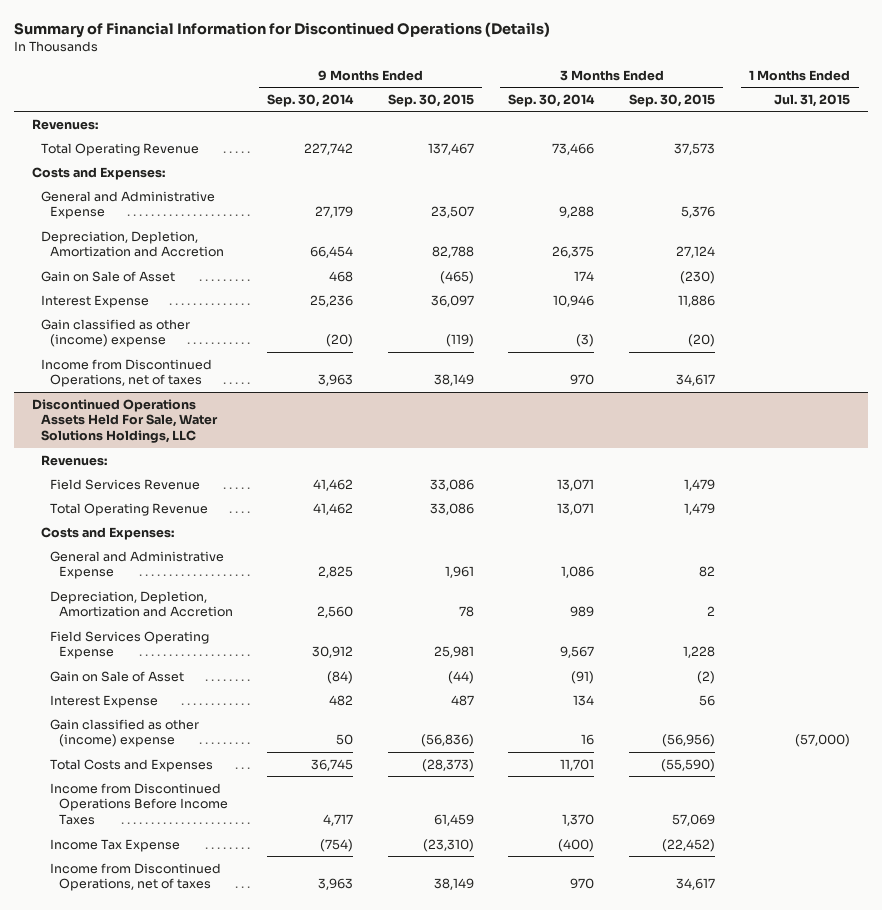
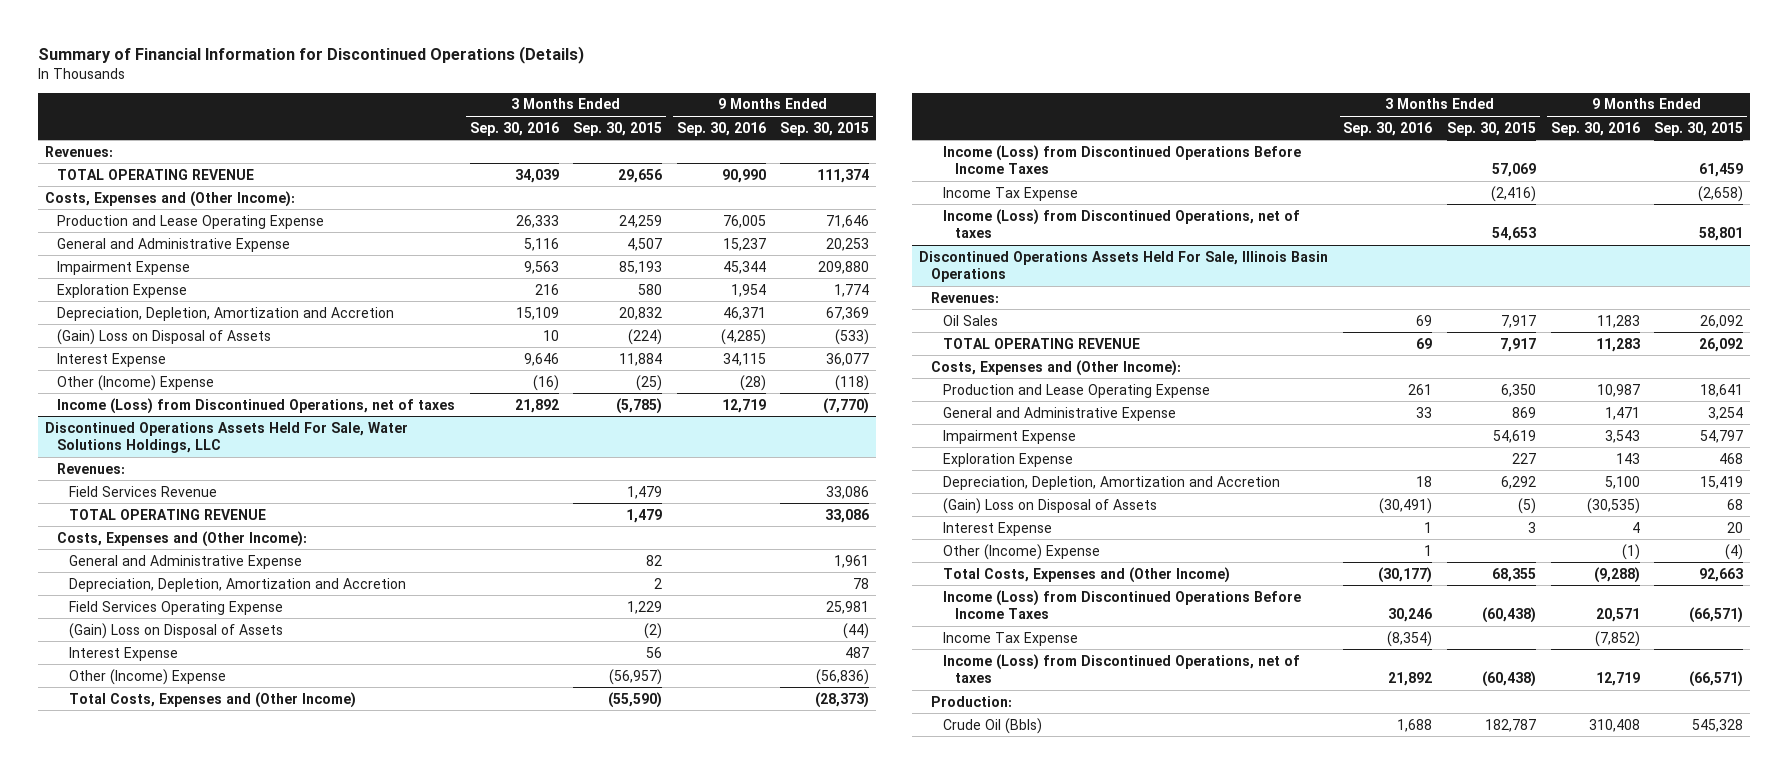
- | 9 Months Ended Sep. 30, 2014 | 9 Months Ended Sep. 30, 2015 | 3 Months Ended Sep. 30, 2014 | 3 Months Ended Sep. 30, 2015 | 1 Months Ended Jul. 31, 2015
+ | 3 Months Ended Sep. 30, 2016 | 3 Months Ended Sep. 30, 2015 | 9 Months Ended Sep. 30, 2016 | 9 Months Ended Sep. 30, 2015
- Total Operating Revenue | 227,742 | 137,467 | 73,466 | 37,573 |
- Costs and Expenses:
- General and Administrative Expense | 27,179 | 23,507 | 9,288 | 5,376 |
- Depreciation, Depletion, Amortization and Accretion | 66,454 | 82,788 | 26,375 | 27,124 |
- Gain on Sale of Asset | 468 | (465) | 174 | (230) |
- Interest Expense | 25,236 | 36,097 | 10,946 | 11,886 |
- Gain classified as other (income) expense | (20) | (119) | (3) | (20) |
- Income from Discontinued Operations, net of taxes | 3,963 | 38,149 | 970 | 34,617 |
+ TOTAL OPERATING REVENUE | 34,039 | 29,656 | 90,990 | 111,374
+ Costs, Expenses and (Other Income):
+ Production and Lease Operating Expense | 26,333 | 24,259 | 76,005 | 71,646
+ General and Administrative Expense | 5,116 | 4,507 | 15,237 | 20,253
+ Impairment Expense | 9,563 | 85,193 | 45,344 | 209,880
+ Exploration Expense | 216 | 580 | 1,954 | 1,774
+ Depreciation, Depletion, Amortization and Accretion | 15,109 | 20,832 | 46,371 | 67,369
+ (Gain) Loss on Disposal of Assets | 10 | (224) | (4,285) | (533)
+ Interest Expense | 9,646 | 11,884 | 34,115 | 36,077
+ Other (Income) Expense | (16) | (25) | (28) | (118)
+ Income (Loss) from Discontinued Operations, net of taxes | 21,892 | (5,785) | 12,719 | (7,770)
@ Discontinued Operations Assets Held For Sale, Water Solutions Holdings, LLC
- Total Operating Revenue | 41,462 | 33,086 | 13,071 | 1,479 |
- Costs and Expenses:
+ TOTAL OPERATING REVENUE | | 1,479 | | 33,086
+ Costs, Expenses and (Other Income):
- Field Services Operating Expense | 30,912 | 25,981 | 9,567 | 1,228 |
- Gain on Sale of Asset | (84) | (44) | (91) | (2) |
+ Field Services Operating Expense | | 1,229 | | 25,981
+ (Gain) Loss on Disposal of Assets | | (2) | | (44)
- Gain classified as other (income) expense | 50 | (56,836) | 16 | (56,956) | (57,000)
- Total Costs and Expenses | 36,745 | (28,373) | 11,701 | (55,590) |
- Income from Discontinued Operations Before Income Taxes | 4,717 | 61,459 | 1,370 | 57,069 |
- Income Tax Expense | (754) | (23,310) | (400) | (22,452) |
- Income from Discontinued Operations, net of taxes | 3,963 | 38,149 | 970 | 34,617 |
+ Other (Income) Expense | | (56,957) | | (56,836)
+ Total Costs, Expenses and (Other Income) | | (55,590) | | (28,373)
+ Income (Loss) from Discontinued Operations Before Income Taxes | | 57,069 | | 61,459
+ Income Tax Expense | | (2,416) | | (2,658)
+ Income (Loss) from Discontinued Operations, net of taxes | | 54,653 | | 58,801
+ Discontinued Operations Assets Held For Sale, Illinois Basin Operations
+ Revenues:
+ Oil Sales | 69 | 7,917 | 11,283 | 26,092
+ TOTAL OPERATING REVENUE | 69 | 7,917 | 11,283 | 26,092
+ Costs, Expenses and (Other Income):
+ Production and Lease Operating Expense | 261 | 6,350 | 10,987 | 18,641
+ General and Administrative Expense | 33 | 869 | 1,471 | 3,254
+ Impairment Expense | | 54,619 | 3,543 | 54,797
+ Exploration Expense | | 227 | 143 | 468
+ Depreciation, Depletion, Amortization and Accretion | 18 | 6,292 | 5,100 | 15,419
+ (Gain) Loss on Disposal of Assets | (30,491) | (5) | (30,535) | 68
+ Interest Expense | 1 | 3 | 4 | 20
+ Other (Income) Expense | 1 | | (1) | (4)
+ Total Costs, Expenses and (Other Income) | (30,177) | 68,355 | (9,288) | 92,663
+ Income (Loss) from Discontinued Operations Before Income Taxes | 30,246 | (60,438) | 20,571 | (66,571)
+ Income Tax Expense | (8,354) | | (7,852) |
+ Income (Loss) from Discontinued Operations, net of taxes | 21,892 | (60,438) | 12,719 | (66,571)
+ Production:
+ Crude Oil (Bbls) | 1,688 | 182,787 | 310,408 | 545,328

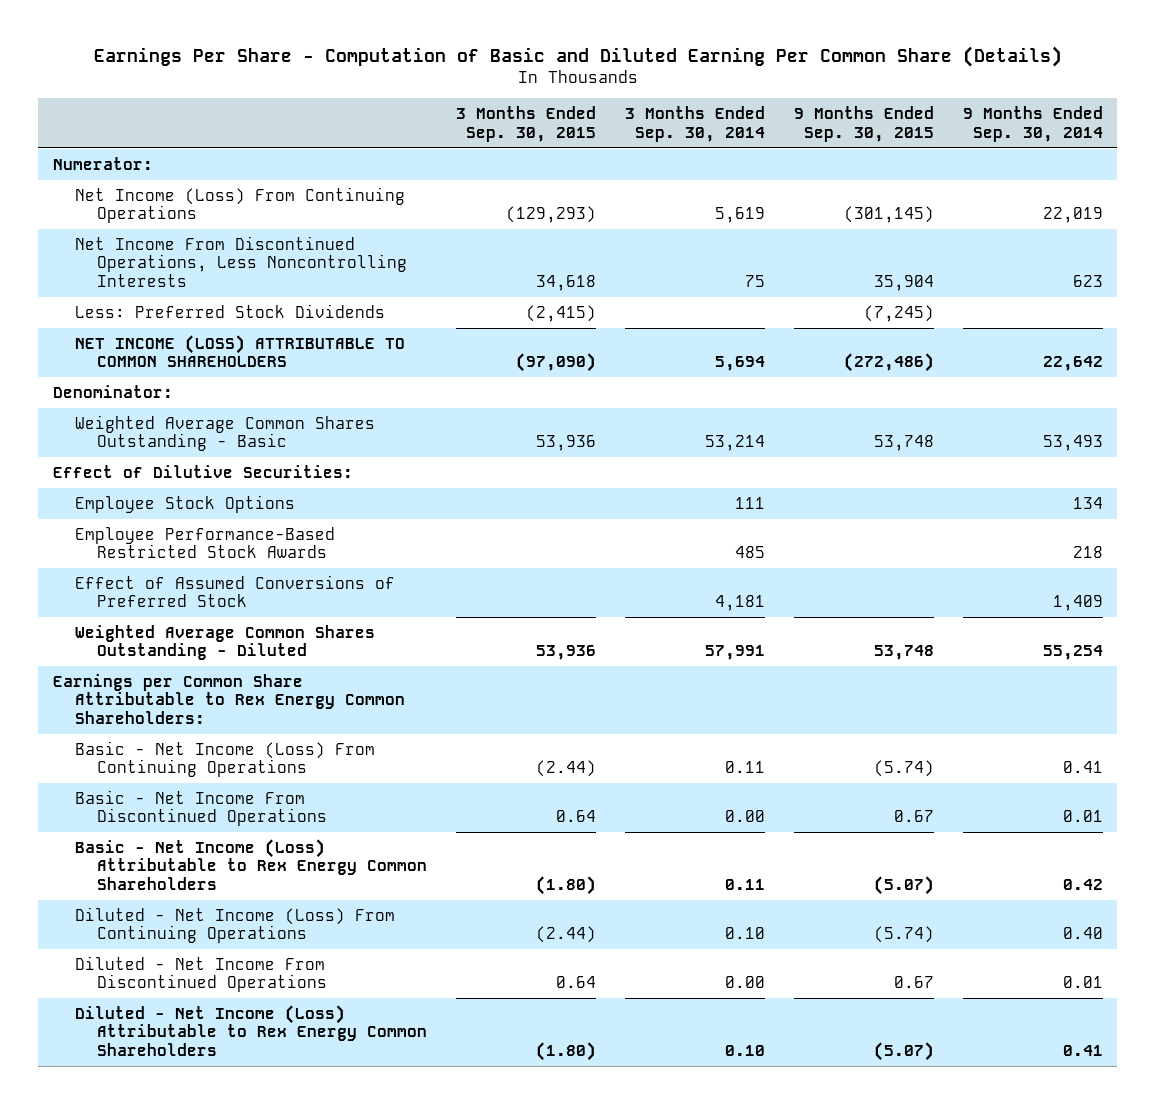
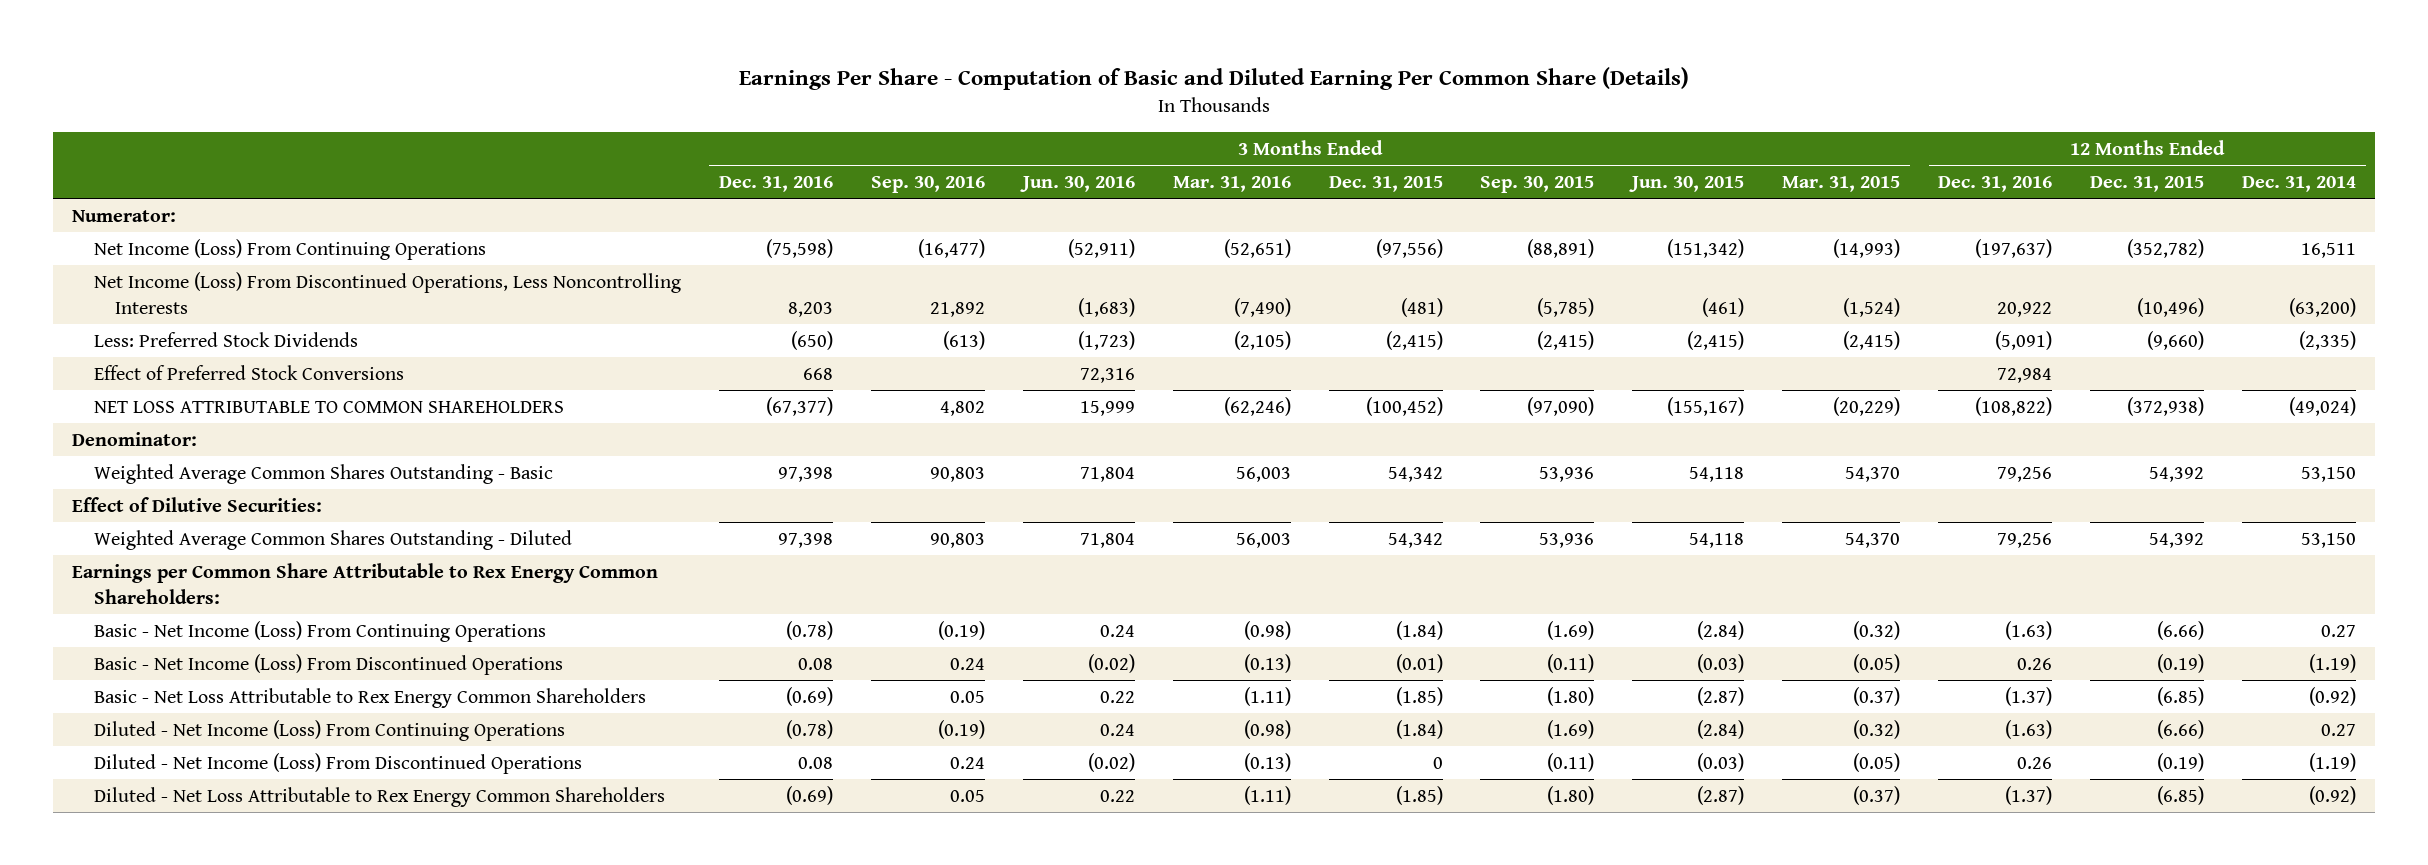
- | 3 Months Ended Sep. 30, 2015 | 3 Months Ended Sep. 30, 2014 | 9 Months Ended Sep. 30, 2015 | 9 Months Ended Sep. 30, 2014
+ | 3 Months Ended Dec. 31, 2016 | 3 Months Ended Sep. 30, 2016 | 3 Months Ended Jun. 30, 2016 | 3 Months Ended Mar. 31, 2016 | 3 Months Ended Dec. 31, 2015 | 3 Months Ended Sep. 30, 2015 | 3 Months Ended Jun. 30, 2015 | 3 Months Ended Mar. 31, 2015 | 12 Months Ended Dec. 31, 2016 | 12 Months Ended Dec. 31, 2015 | 12 Months Ended Dec. 31, 2014
- Net Income (Loss) From Continuing Operations | (129,293) | 5,619 | (301,145) | 22,019
- Net Income From Discontinued Operations, Less Noncontrolling Interests | 34,618 | 75 | 35,904 | 623
+ Net Income (Loss) From Continuing Operations | (75,598) | (16,477) | (52,911) | (52,651) | (97,556) | (88,891) | (151,342) | (14,993) | (197,637) | (352,782) | 16,511
+ Net Income (Loss) From Discontinued Operations, Less Noncontrolling Interests | 8,203 | 21,892 | (1,683) | (7,490) | (481) | (5,785) | (461) | (1,524) | 20,922 | (10,496) | (63,200)
- NET INCOME (LOSS) ATTRIBUTABLE TO COMMON SHAREHOLDERS | (97,090) | 5,694 | (272,486) | 22,642
+ Effect of Preferred Stock Conversions | 668 | | 72,316 | | | | | | 72,984 | |
+ NET LOSS ATTRIBUTABLE TO COMMON SHAREHOLDERS | (67,377) | 4,802 | 15,999 | (62,246) | (100,452) | (97,090) | (155,167) | (20,229) | (108,822) | (372,938) | (49,024)
- Employee Stock Options | | 111 | | 134
- Employee Performance-Based Restricted Stock Awards | | 485 | | 218
- Effect of Assumed Conversions of Preferred Stock | | 4,181 | | 1,409
- Basic - Net Income (Loss) From Continuing Operations | (2.44) | 0.11 | (5.74) | 0.41
- Basic - Net Income From Discontinued Operations | 0.64 | 0.00 | 0.67 | 0.01
- Basic - Net Income (Loss) Attributable to Rex Energy Common Shareholders | (1.80) | 0.11 | (5.07) | 0.42
- Diluted - Net Income (Loss) From Continuing Operations | (2.44) | 0.10 | (5.74) | 0.40
- Diluted - Net Income From Discontinued Operations | 0.64 | 0.00 | 0.67 | 0.01
- Diluted - Net Income (Loss) Attributable to Rex Energy Common Shareholders | (1.80) | 0.10 | (5.07) | 0.41
+ Basic - Net Income (Loss) From Continuing Operations | (0.78) | (0.19) | 0.24 | (0.98) | (1.84) | (1.69) | (2.84) | (0.32) | (1.63) | (6.66) | 0.27
+ Basic - Net Income (Loss) From Discontinued Operations | 0.08 | 0.24 | (0.02) | (0.13) | (0.01) | (0.11) | (0.03) | (0.05) | 0.26 | (0.19) | (1.19)
+ Basic - Net Loss Attributable to Rex Energy Common Shareholders | (0.69) | 0.05 | 0.22 | (1.11) | (1.85) | (1.80) | (2.87) | (0.37) | (1.37) | (6.85) | (0.92)
+ Diluted - Net Income (Loss) From Continuing Operations | (0.78) | (0.19) | 0.24 | (0.98) | (1.84) | (1.69) | (2.84) | (0.32) | (1.63) | (6.66) | 0.27
+ Diluted - Net Income (Loss) From Discontinued Operations | 0.08 | 0.24 | (0.02) | (0.13) | 0 | (0.11) | (0.03) | (0.05) | 0.26 | (0.19) | (1.19)
+ Diluted - Net Loss Attributable to Rex Energy Common Shareholders | (0.69) | 0.05 | 0.22 | (1.11) | (1.85) | (1.80) | (2.87) | (0.37) | (1.37) | (6.85) | (0.92)

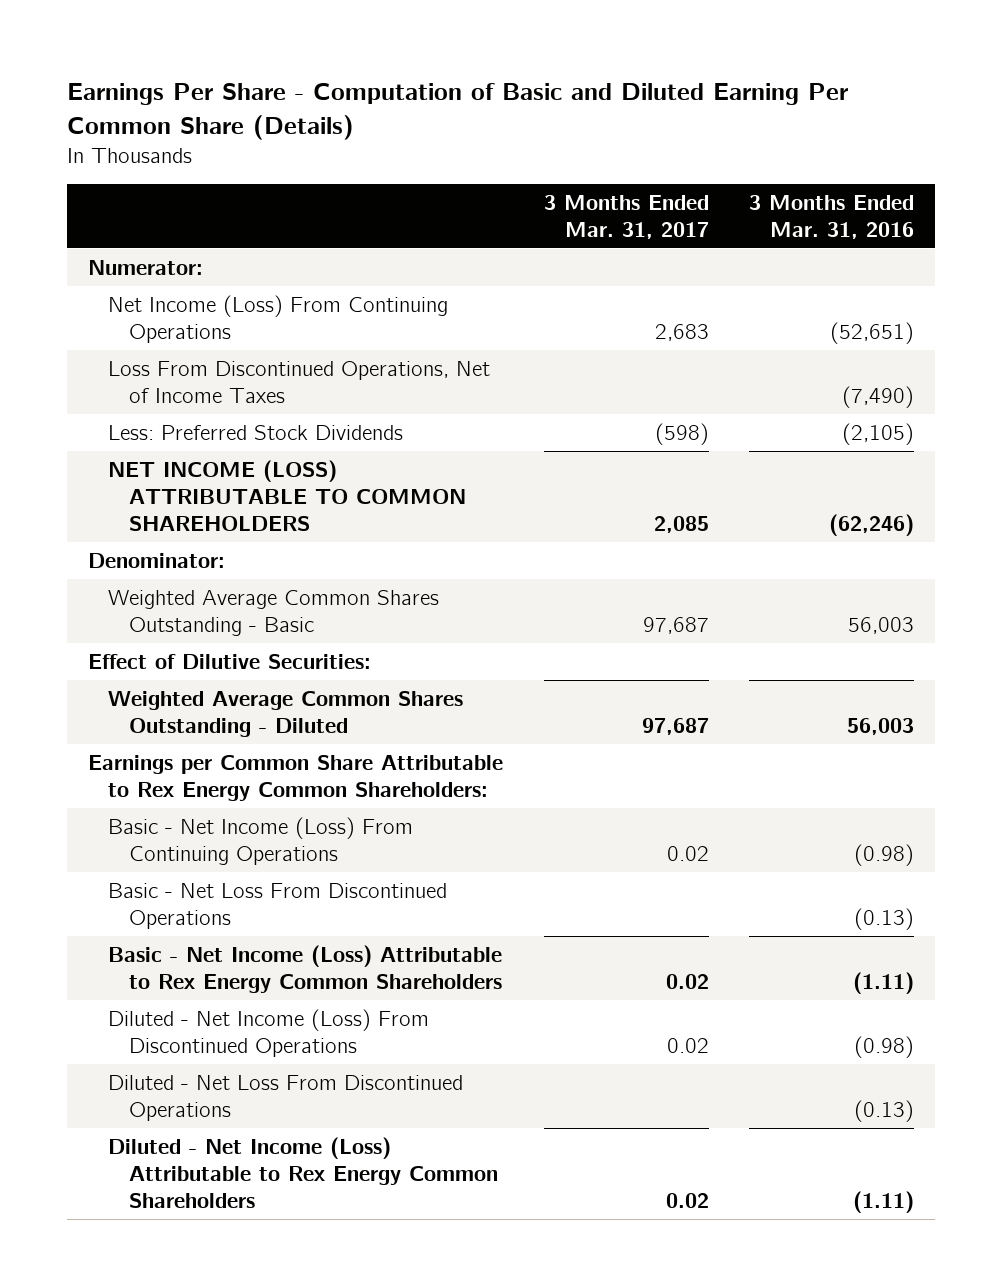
- | 3 Months Ended Dec. 31, 2016 | 3 Months Ended Sep. 30, 2016 | 3 Months Ended Jun. 30, 2016 | 3 Months Ended Mar. 31, 2016 | 3 Months Ended Dec. 31, 2015 | 3 Months Ended Sep. 30, 2015 | 3 Months Ended Jun. 30, 2015 | 3 Months Ended Mar. 31, 2015 | 12 Months Ended Dec. 31, 2016 | 12 Months Ended Dec. 31, 2015 | 12 Months Ended Dec. 31, 2014
+ | 3 Months Ended Mar. 31, 2017 | 3 Months Ended Mar. 31, 2016
- Net Income (Loss) From Discontinued Operations, Less Noncontrolling Interests | 8,203 | 21,892 | (1,683) | (7,490) | (481) | (5,785) | (461) | (1,524) | 20,922 | (10,496) | (63,200)
+ Loss From Discontinued Operations, Net of Income Taxes | | (7,490)
- Effect of Preferred Stock Conversions | 668 | | 72,316 | | | | | | 72,984 | |
- NET LOSS ATTRIBUTABLE TO COMMON SHAREHOLDERS | (67,377) | 4,802 | 15,999 | (62,246) | (100,452) | (97,090) | (155,167) | (20,229) | (108,822) | (372,938) | (49,024)
+ NET INCOME (LOSS) ATTRIBUTABLE TO COMMON SHAREHOLDERS | 2,085 | (62,246)
- Basic - Net Income (Loss) From Discontinued Operations | 0.08 | 0.24 | (0.02) | (0.13) | (0.01) | (0.11) | (0.03) | (0.05) | 0.26 | (0.19) | (1.19)
- Basic - Net Loss Attributable to Rex Energy Common Shareholders | (0.69) | 0.05 | 0.22 | (1.11) | (1.85) | (1.80) | (2.87) | (0.37) | (1.37) | (6.85) | (0.92)
- Diluted - Net Income (Loss) From Continuing Operations | (0.78) | (0.19) | 0.24 | (0.98) | (1.84) | (1.69) | (2.84) | (0.32) | (1.63) | (6.66) | 0.27
- Diluted - Net Income (Loss) From Discontinued Operations | 0.08 | 0.24 | (0.02) | (0.13) | 0 | (0.11) | (0.03) | (0.05) | 0.26 | (0.19) | (1.19)
- Diluted - Net Loss Attributable to Rex Energy Common Shareholders | (0.69) | 0.05 | 0.22 | (1.11) | (1.85) | (1.80) | (2.87) | (0.37) | (1.37) | (6.85) | (0.92)
+ Basic - Net Loss From Discontinued Operations | | (0.13)
+ Basic - Net Income (Loss) Attributable to Rex Energy Common Shareholders | 0.02 | (1.11)
+ Diluted - Net Income (Loss) From Discontinued Operations | 0.02 | (0.98)
+ Diluted - Net Loss From Discontinued Operations | | (0.13)
+ Diluted - Net Income (Loss) Attributable to Rex Energy Common Shareholders | 0.02 | (1.11)

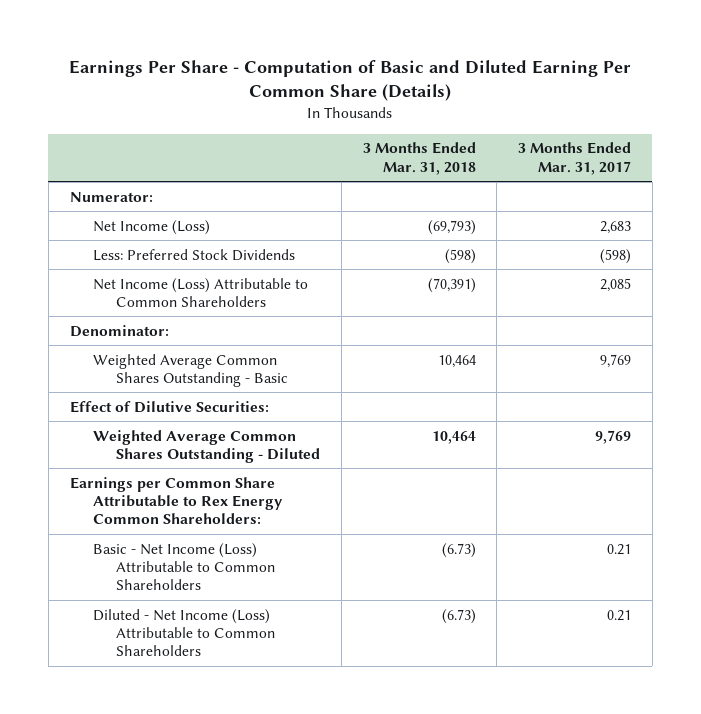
- | 3 Months Ended Mar. 31, 2017 | 3 Months Ended Mar. 31, 2016
+ | 3 Months Ended Mar. 31, 2018 | 3 Months Ended Mar. 31, 2017
- Net Income (Loss) From Continuing Operations | 2,683 | (52,651)
- Loss From Discontinued Operations, Net of Income Taxes | | (7,490)
+ Net Income (Loss) | (69,793) | 2,683
- NET INCOME (LOSS) ATTRIBUTABLE TO COMMON SHAREHOLDERS | 2,085 | (62,246)
+ Net Income (Loss) Attributable to Common Shareholders | (70,391) | 2,085
- Weighted Average Common Shares Outstanding - Basic | 97,687 | 56,003
+ Weighted Average Common Shares Outstanding - Basic | 10,464 | 9,769
- Weighted Average Common Shares Outstanding - Diluted | 97,687 | 56,003
+ Weighted Average Common Shares Outstanding - Diluted | 10,464 | 9,769
- Basic - Net Income (Loss) From Continuing Operations | 0.02 | (0.98)
- Basic - Net Loss From Discontinued Operations | | (0.13)
- Basic - Net Income (Loss) Attributable to Rex Energy Common Shareholders | 0.02 | (1.11)
- Diluted - Net Income (Loss) From Discontinued Operations | 0.02 | (0.98)
- Diluted - Net Loss From Discontinued Operations | | (0.13)
- Diluted - Net Income (Loss) Attributable to Rex Energy Common Shareholders | 0.02 | (1.11)
+ Basic - Net Income (Loss) Attributable to Common Shareholders | (6.73) | 0.21
+ Diluted - Net Income (Loss) Attributable to Common Shareholders | (6.73) | 0.21

